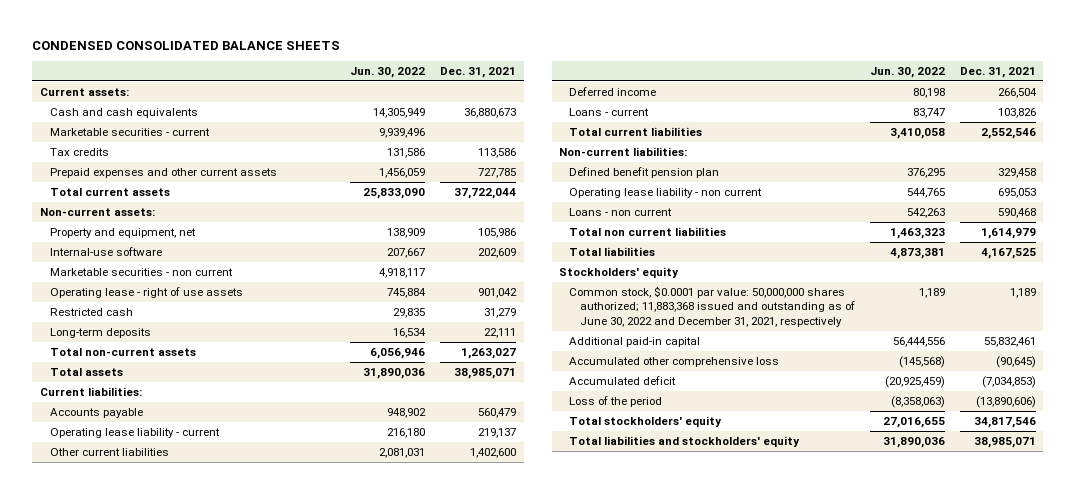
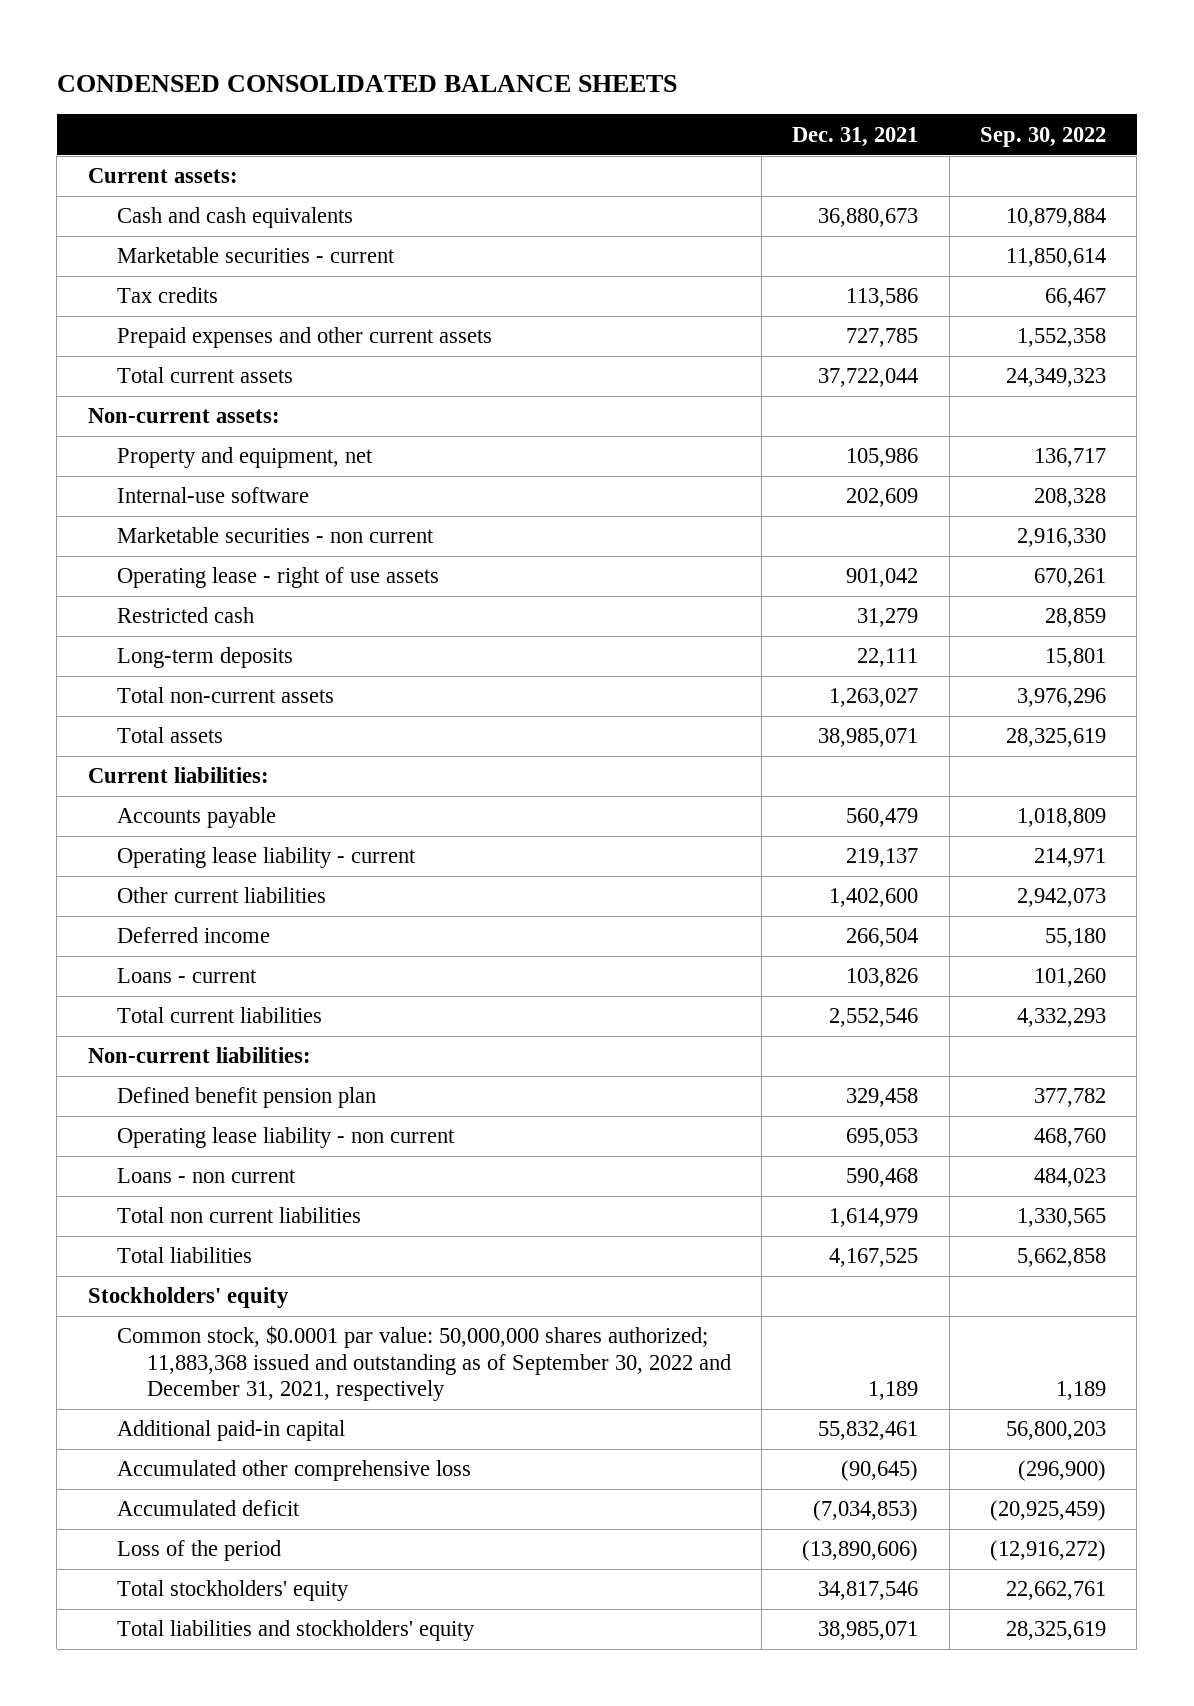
- | Jun. 30, 2022 | Dec. 31, 2021
+ | Dec. 31, 2021 | Sep. 30, 2022
- Common stock, $0.0001 par value: 50,000,000 shares authorized; 11,883,368 issued and outstanding as of June 30, 2022 and December 31, 2021, respectively | 1,189 | 1,189
+ Common stock, $0.0001 par value: 50,000,000 shares authorized; 11,883,368 issued and outstanding as of September 30, 2022 and December 31, 2021, respectively | 1,189 | 1,189

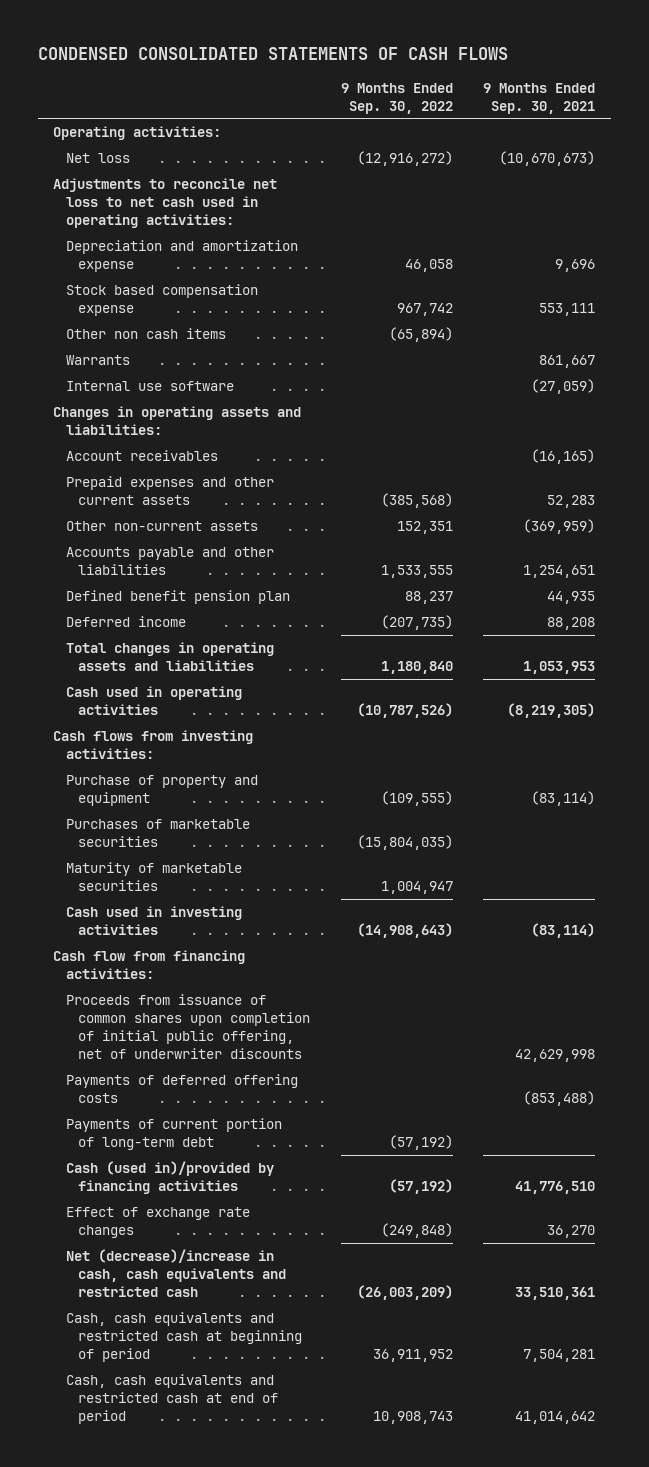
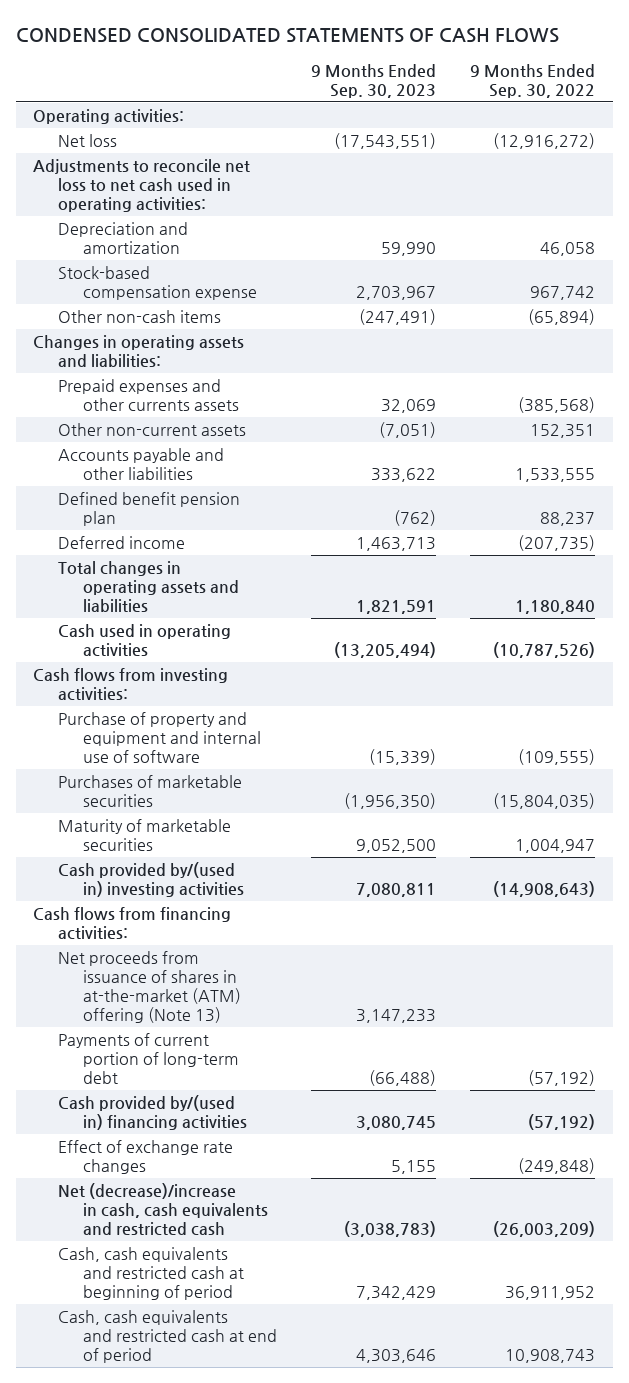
- | 9 Months Ended Sep. 30, 2022 | 9 Months Ended Sep. 30, 2021
+ | 9 Months Ended Sep. 30, 2023 | 9 Months Ended Sep. 30, 2022
- Depreciation and amortization expense | 46,058 | 9,696
- Stock based compensation expense | 967,742 | 553,111
- Other non cash items | (65,894) |
- Warrants | | 861,667
- Internal use software | | (27,059)
+ Depreciation and amortization | 59,990 | 46,058
+ Stock-based compensation expense | 2,703,967 | 967,742
+ Other non-cash items | (247,491) | (65,894)
- Account receivables | | (16,165)
- Prepaid expenses and other current assets | (385,568) | 52,283
+ Prepaid expenses and other currents assets | 32,069 | (385,568)
- Purchase of property and equipment | (109,555) | (83,114)
+ Purchase of property and equipment and internal use of software | (15,339) | (109,555)
- Cash used in investing activities | (14,908,643) | (83,114)
- Cash flow from financing activities:
- Proceeds from issuance of common shares upon completion of initial public offering, net of underwriter discounts | | 42,629,998
- Payments of deferred offering costs | | (853,488)
+ Cash provided by/(used in) investing activities | 7,080,811 | (14,908,643)
+ Cash flows from financing activities:
+ Net proceeds from issuance of shares in at-the-market (ATM) offering (Note 13) | 3,147,233 |
- Cash (used in)/provided by financing activities | (57,192) | 41,776,510
+ Cash provided by/(used in) financing activities | 3,080,745 | (57,192)

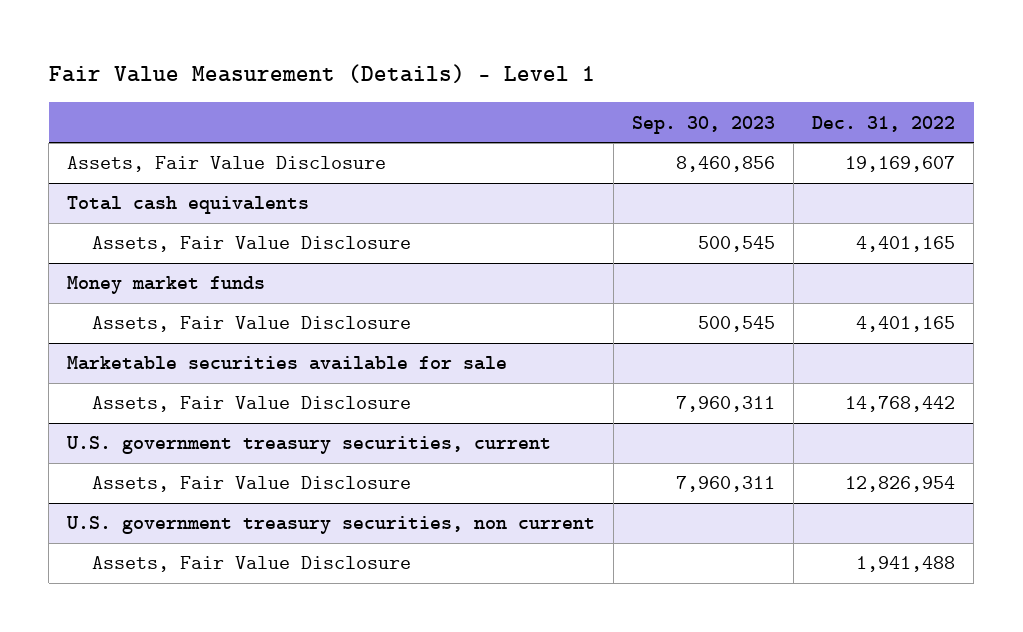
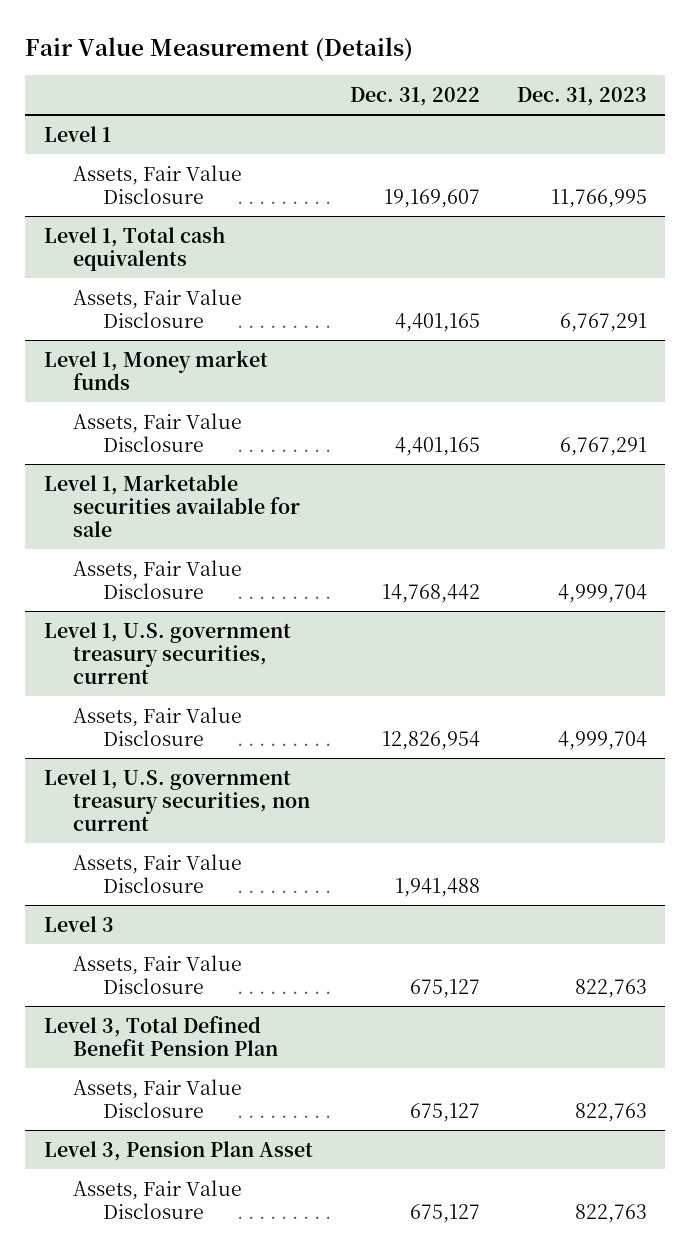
- Fair Value Measurement (Details) - Level 1
+ Fair Value Measurement (Details)
- | Sep. 30, 2023 | Dec. 31, 2022
+ | Dec. 31, 2022 | Dec. 31, 2023
+ Level 1
- Total cash equivalents
+ Level 1, Total cash equivalents
- Money market funds
+ Level 1, Money market funds
- Marketable securities available for sale
+ Level 1, Marketable securities available for sale
- U.S. government treasury securities, current
+ Level 1, U.S. government treasury securities, current
- U.S. government treasury securities, non current
+ Level 1, U.S. government treasury securities, non current
+ Level 3
+ Assets, Fair Value Disclosure | 675,127 | 822,763
+ Level 3, Total Defined Benefit Pension Plan
+ Assets, Fair Value Disclosure | 675,127 | 822,763
+ Level 3, Pension Plan Asset
+ Assets, Fair Value Disclosure | 675,127 | 822,763

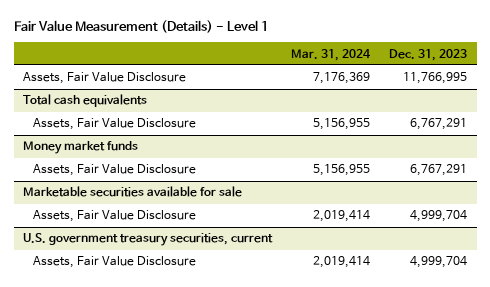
- Fair Value Measurement (Details)
+ Fair Value Measurement (Details) - Level 1
- | Dec. 31, 2022 | Dec. 31, 2023
+ | Mar. 31, 2024 | Dec. 31, 2023
- Level 1
- Level 1, Total cash equivalents
+ Total cash equivalents
- Level 1, Money market funds
+ Money market funds
- Level 1, Marketable securities available for sale
+ Marketable securities available for sale
- Level 1, U.S. government treasury securities, current
+ U.S. government treasury securities, current
- Level 1, U.S. government treasury securities, non current
- Assets, Fair Value Disclosure | 1,941,488 |
- Level 3
- Assets, Fair Value Disclosure | 675,127 | 822,763
- Level 3, Total Defined Benefit Pension Plan
- Assets, Fair Value Disclosure | 675,127 | 822,763
- Level 3, Pension Plan Asset
- Assets, Fair Value Disclosure | 675,127 | 822,763

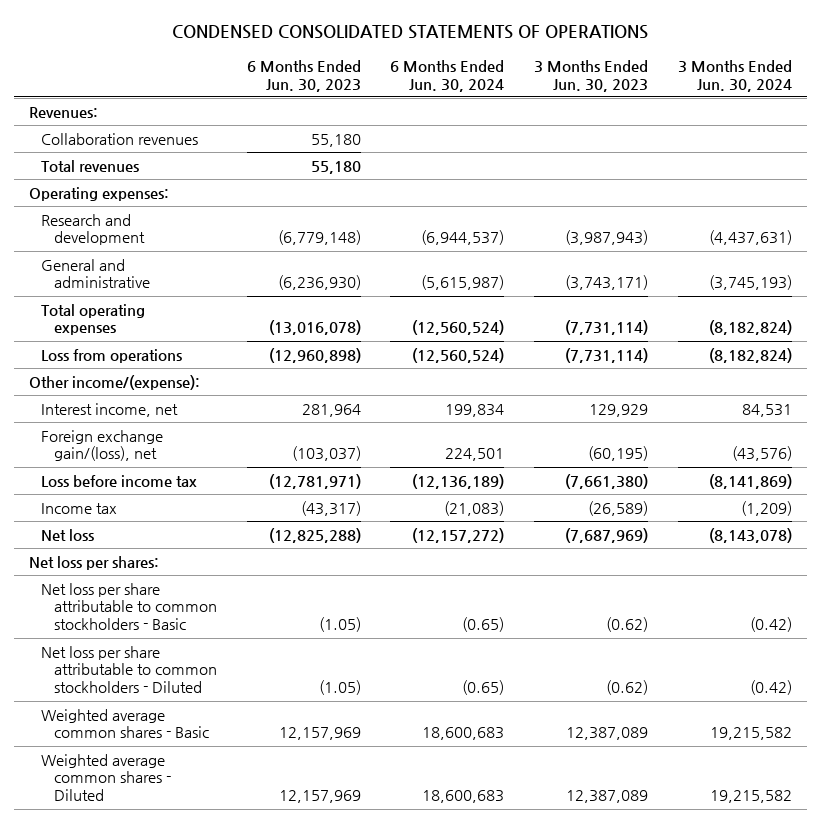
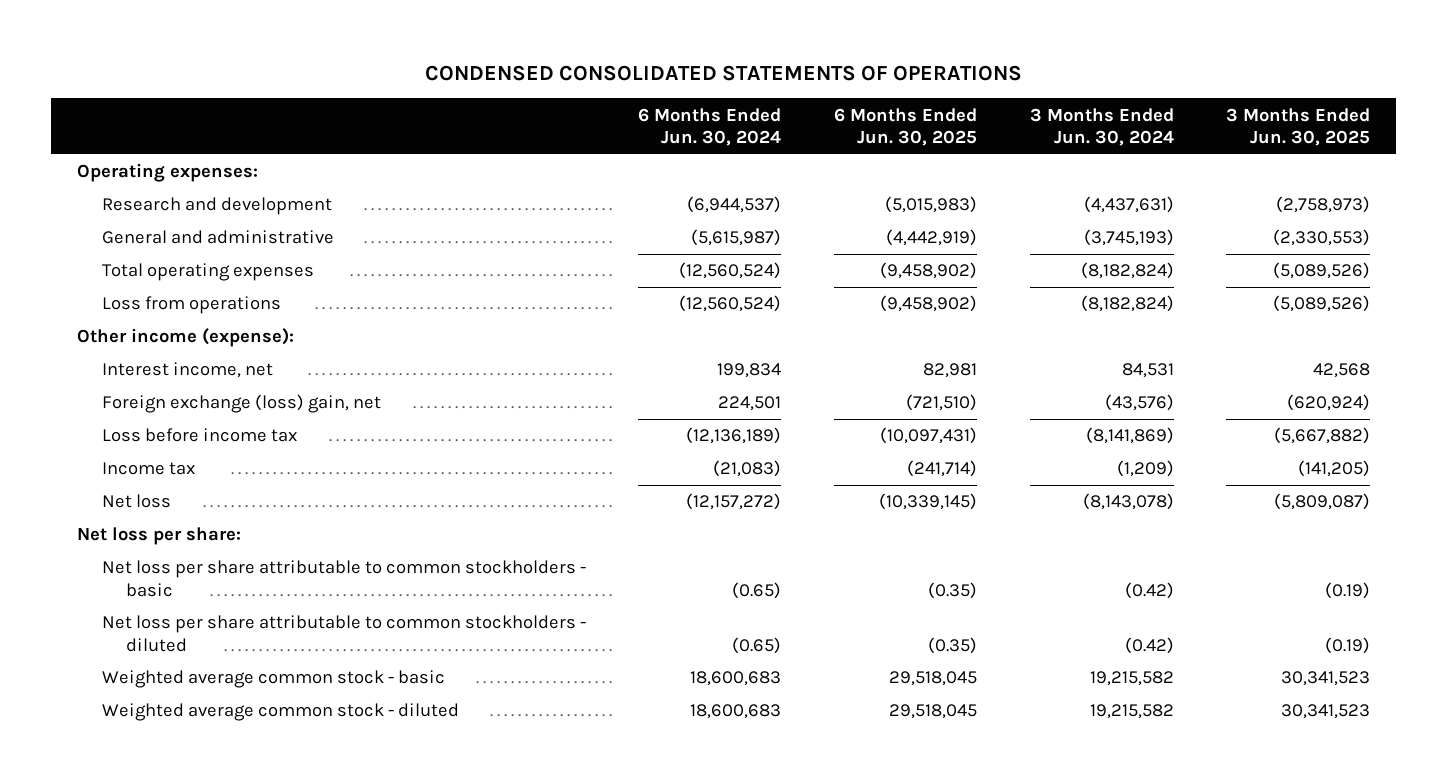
- | 6 Months Ended Jun. 30, 2023 | 6 Months Ended Jun. 30, 2024 | 3 Months Ended Jun. 30, 2023 | 3 Months Ended Jun. 30, 2024
+ | 6 Months Ended Jun. 30, 2024 | 6 Months Ended Jun. 30, 2025 | 3 Months Ended Jun. 30, 2024 | 3 Months Ended Jun. 30, 2025
- Revenues:
- Collaboration revenues | 55,180 | | |
- Total revenues | 55,180 | | |
- Other income/(expense):
+ Other income (expense):
- Foreign exchange gain/(loss), net | (103,037) | 224,501 | (60,195) | (43,576)
+ Foreign exchange (loss) gain, net | 224,501 | (721,510) | (43,576) | (620,924)
- Net loss per shares:
- Net loss per share attributable to common stockholders - Basic | (1.05) | (0.65) | (0.62) | (0.42)
- Net loss per share attributable to common stockholders - Diluted | (1.05) | (0.65) | (0.62) | (0.42)
- Weighted average common shares - Basic | 12,157,969 | 18,600,683 | 12,387,089 | 19,215,582
- Weighted average common shares - Diluted | 12,157,969 | 18,600,683 | 12,387,089 | 19,215,582
+ Net loss per share:
+ Net loss per share attributable to common stockholders - basic | (0.65) | (0.35) | (0.42) | (0.19)
+ Net loss per share attributable to common stockholders - diluted | (0.65) | (0.35) | (0.42) | (0.19)
+ Weighted average common stock - basic | 18,600,683 | 29,518,045 | 19,215,582 | 30,341,523
+ Weighted average common stock - diluted | 18,600,683 | 29,518,045 | 19,215,582 | 30,341,523

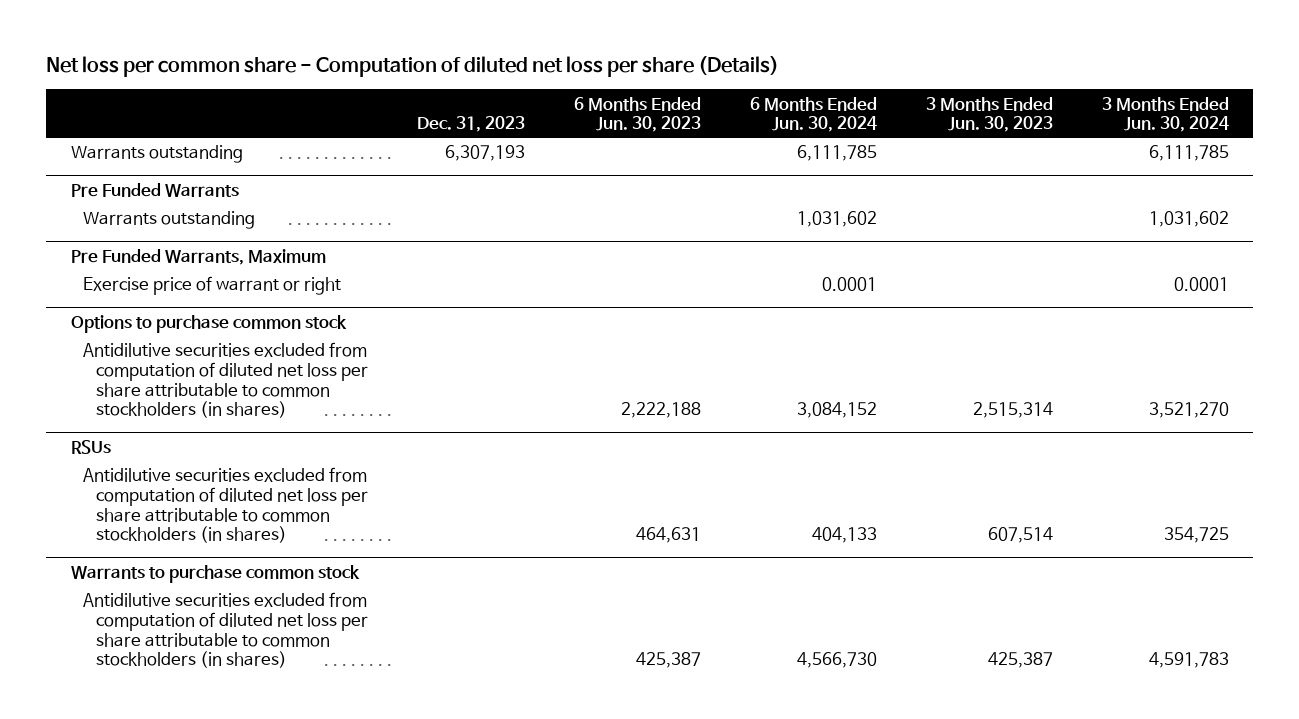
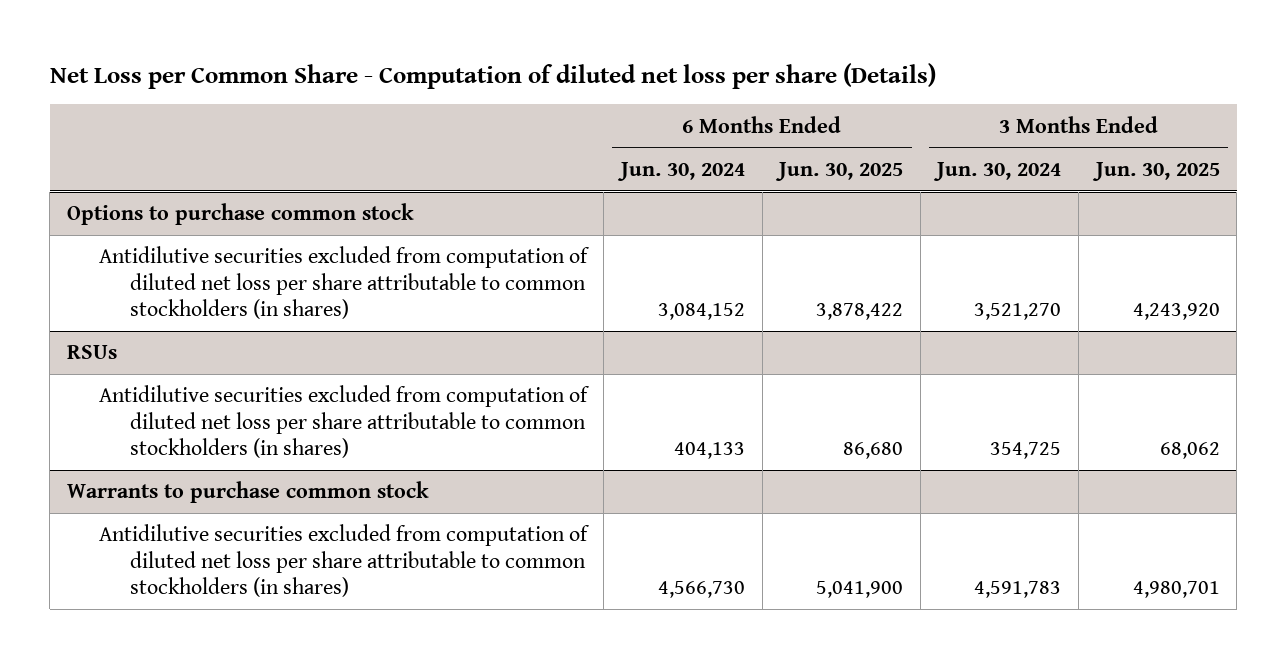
- Net loss per common share - Computation of diluted net loss per share (Details)
+ Net Loss per Common Share - Computation of diluted net loss per share (Details)
- | Dec. 31, 2023 | 6 Months Ended Jun. 30, 2023 | 6 Months Ended Jun. 30, 2024 | 3 Months Ended Jun. 30, 2023 | 3 Months Ended Jun. 30, 2024
+ | 6 Months Ended Jun. 30, 2024 | 6 Months Ended Jun. 30, 2025 | 3 Months Ended Jun. 30, 2024 | 3 Months Ended Jun. 30, 2025
- Warrants outstanding | 6,307,193 | | 6,111,785 | | 6,111,785
- Pre Funded Warrants
- Warrants outstanding | | | 1,031,602 | | 1,031,602
- Pre Funded Warrants, Maximum
- Exercise price of warrant or right | | | 0.0001 | | 0.0001

